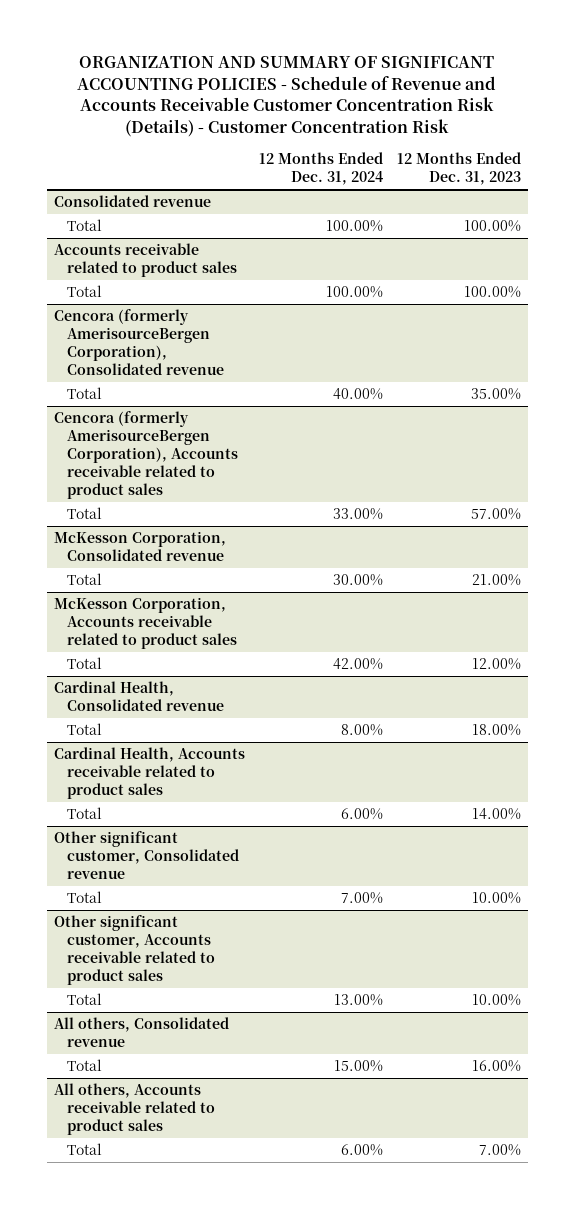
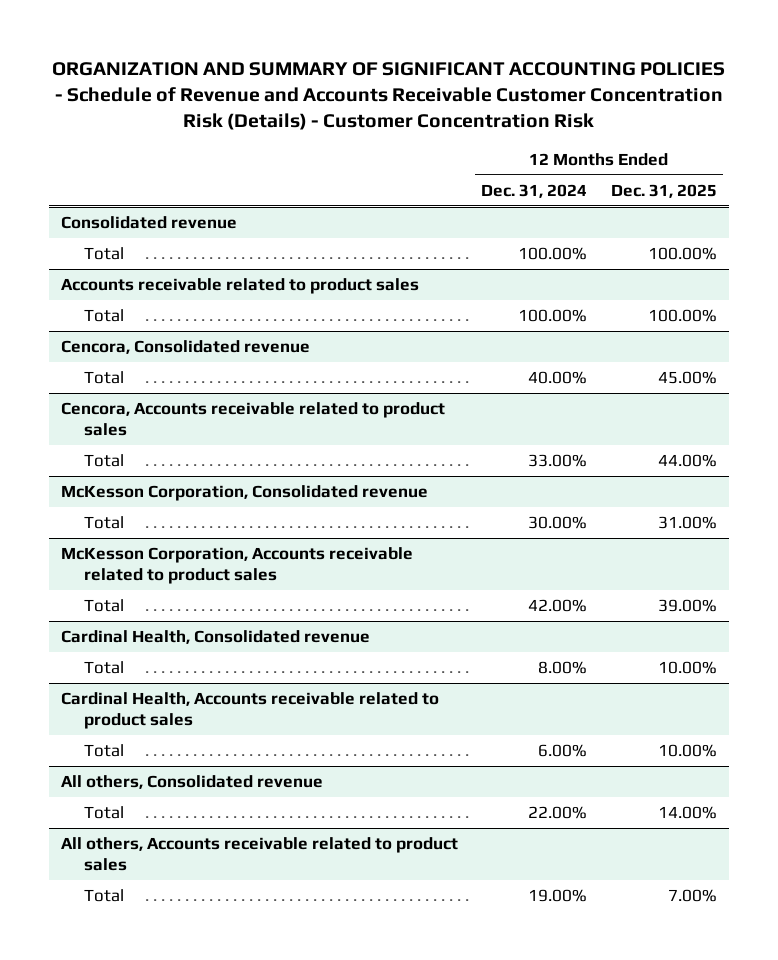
- | 12 Months Ended Dec. 31, 2024 | 12 Months Ended Dec. 31, 2023
+ | 12 Months Ended Dec. 31, 2024 | 12 Months Ended Dec. 31, 2025
- Cencora (formerly AmerisourceBergen Corporation), Consolidated revenue
+ Cencora, Consolidated revenue
- Cencora (formerly AmerisourceBergen Corporation), Accounts receivable related to product sales
+ Cencora, Accounts receivable related to product sales
- Other significant customer, Consolidated revenue
- Total | 7.00% | 10.00%
- Other significant customer, Accounts receivable related to product sales
- Total | 13.00% | 10.00%
@ All others, Consolidated revenue
- Total | 15.00% | 16.00%
+ Total | 22.00% | 14.00%
@ All others, Accounts receivable related to product sales
- Total | 6.00% | 7.00%
+ Total | 19.00% | 7.00%

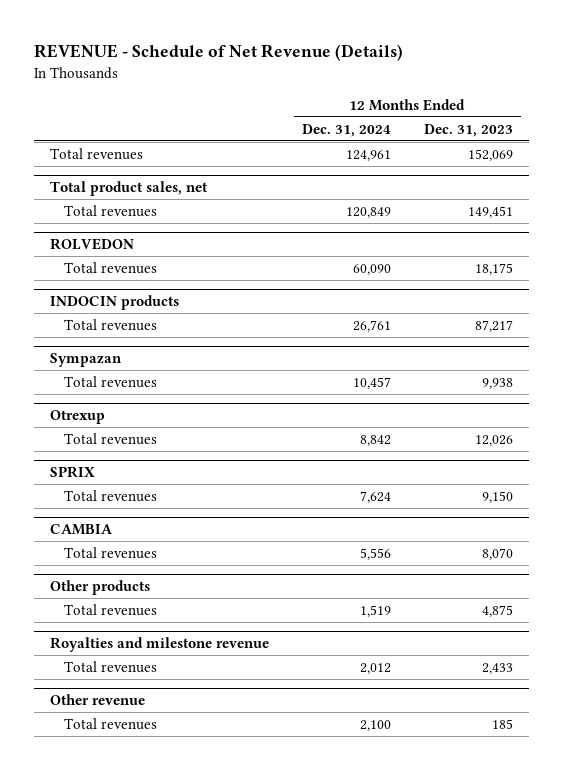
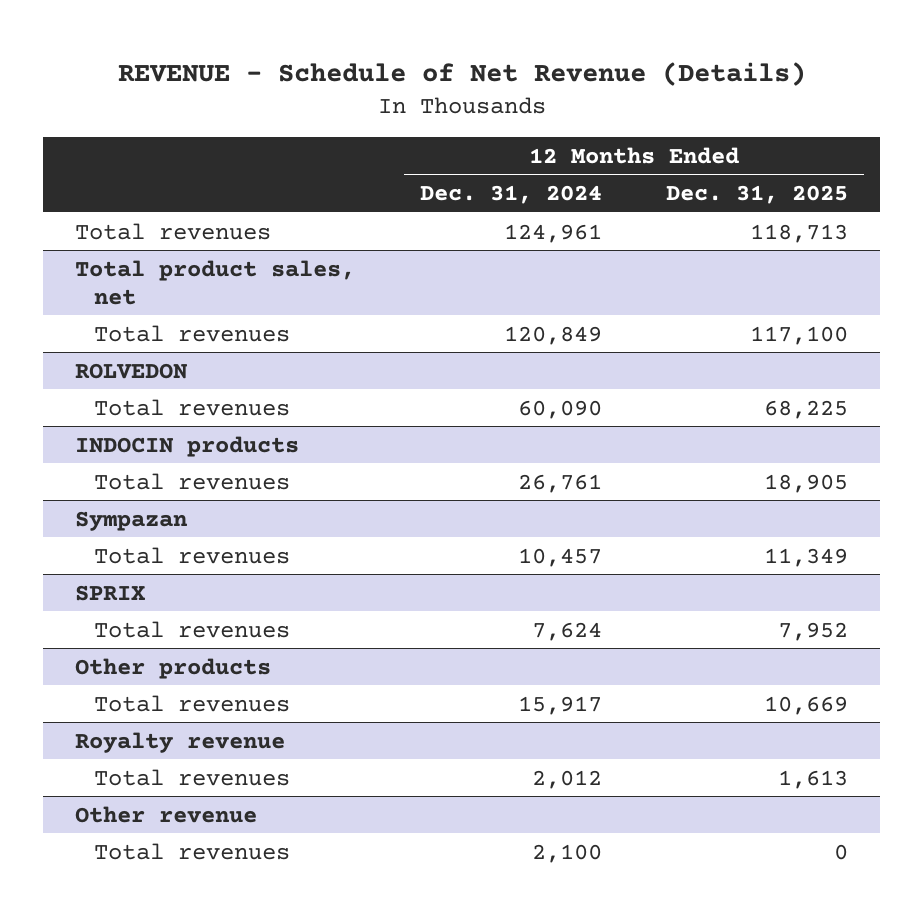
- | 12 Months Ended Dec. 31, 2024 | 12 Months Ended Dec. 31, 2023
+ | 12 Months Ended Dec. 31, 2024 | 12 Months Ended Dec. 31, 2025
- Otrexup
- Total revenues | 8,842 | 12,026
- CAMBIA
- Total revenues | 5,556 | 8,070
@ Other products
- Total revenues | 1,519 | 4,875
- Royalties and milestone revenue
@ Other products
+ Total revenues | 15,917 | 10,669
+ Royalty revenue

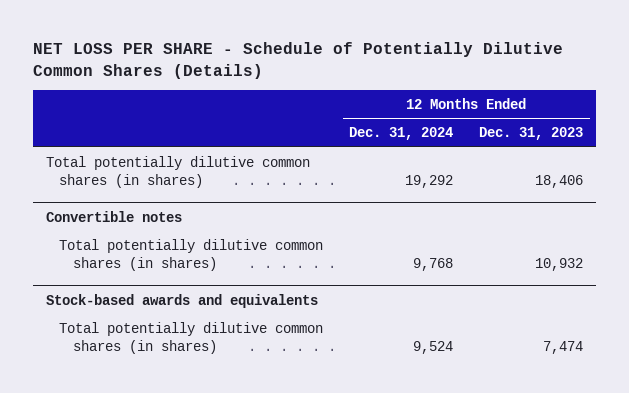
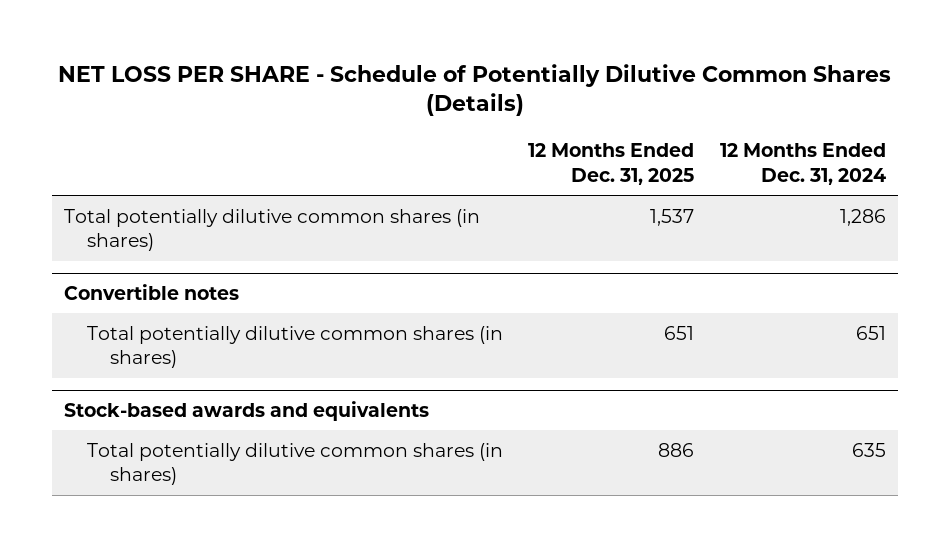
- | 12 Months Ended Dec. 31, 2024 | 12 Months Ended Dec. 31, 2023
+ | 12 Months Ended Dec. 31, 2025 | 12 Months Ended Dec. 31, 2024
- Total potentially dilutive common shares (in shares) | 19,292 | 18,406
+ Total potentially dilutive common shares (in shares) | 1,537 | 1,286
@ Convertible notes
- Total potentially dilutive common shares (in shares) | 9,768 | 10,932
+ Total potentially dilutive common shares (in shares) | 651 | 651
@ Stock-based awards and equivalents
- Total potentially dilutive common shares (in shares) | 9,524 | 7,474
+ Total potentially dilutive common shares (in shares) | 886 | 635

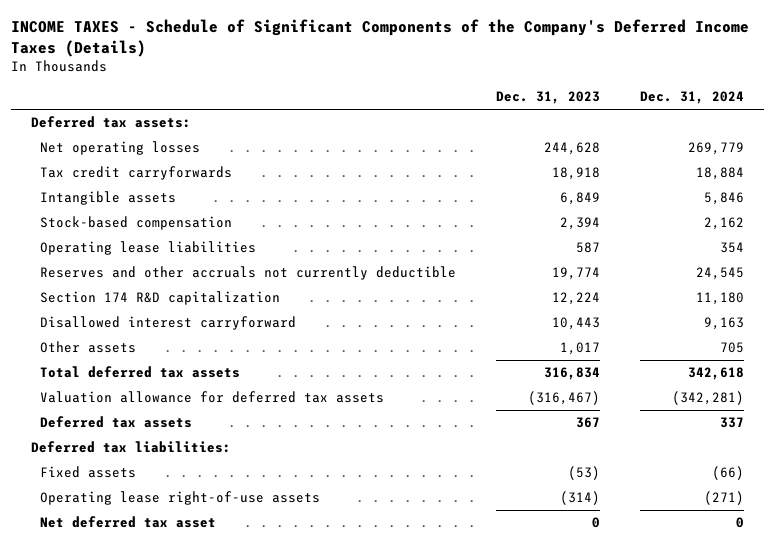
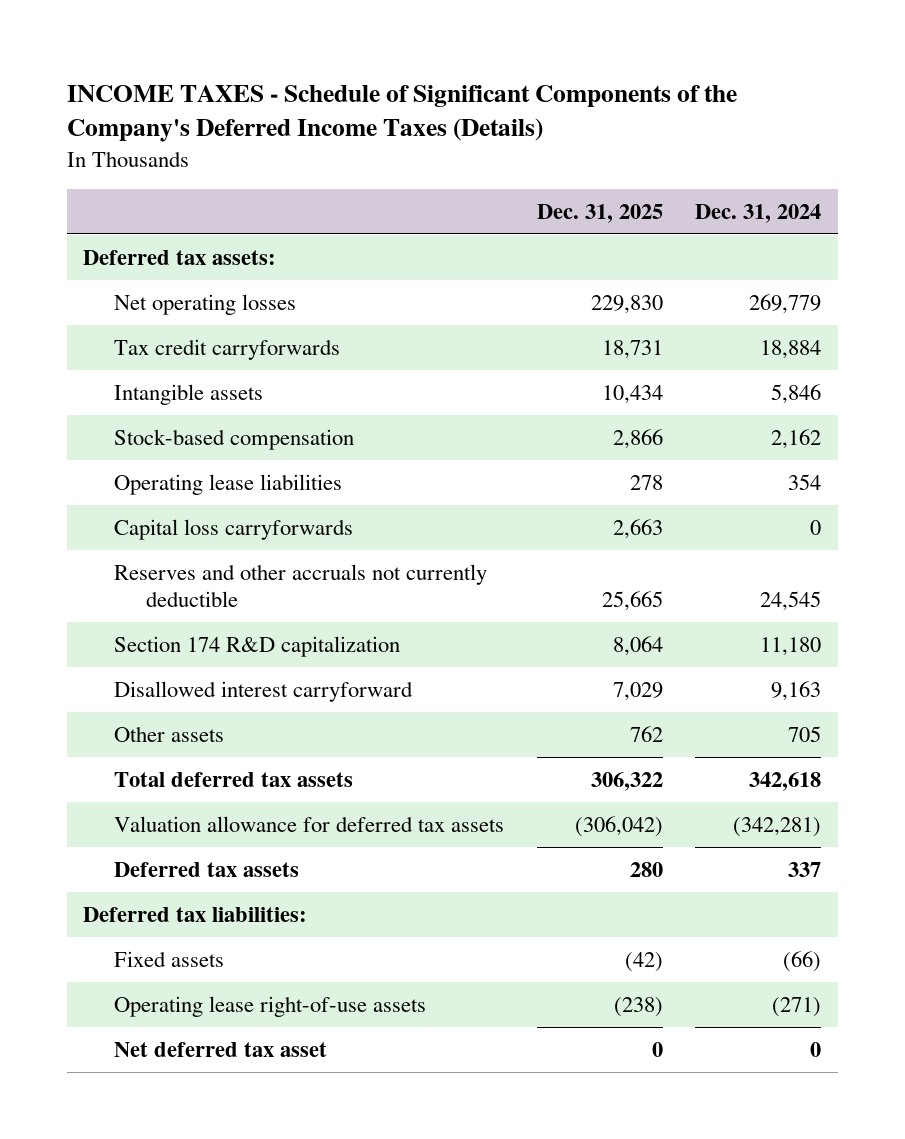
- | Dec. 31, 2023 | Dec. 31, 2024
+ | Dec. 31, 2025 | Dec. 31, 2024
+ Capital loss carryforwards | 2,663 | 0

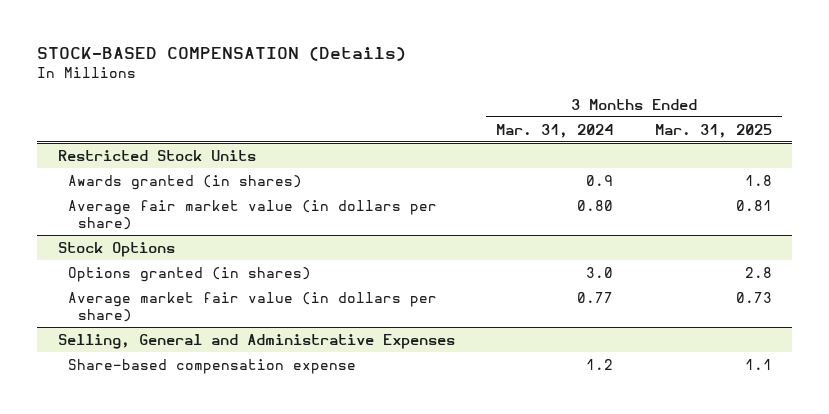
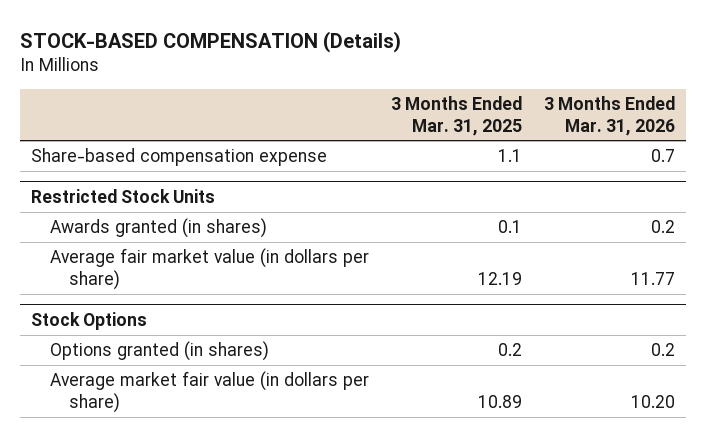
- | 3 Months Ended Mar. 31, 2024 | 3 Months Ended Mar. 31, 2025
+ | 3 Months Ended Mar. 31, 2025 | 3 Months Ended Mar. 31, 2026
+ Share-based compensation expense | 1.1 | 0.7
@ Restricted Stock Units
- Awards granted (in shares) | 0.9 | 1.8
- Average fair market value (in dollars per share) | 0.80 | 0.81
+ Awards granted (in shares) | 0.1 | 0.2
+ Average fair market value (in dollars per share) | 12.19 | 11.77
@ Stock Options
- Options granted (in shares) | 3.0 | 2.8
- Average market fair value (in dollars per share) | 0.77 | 0.73
- Selling, General and Administrative Expenses
- Share-based compensation expense | 1.2 | 1.1
@ Stock Options
+ Options granted (in shares) | 0.2 | 0.2
+ Average market fair value (in dollars per share) | 10.89 | 10.20

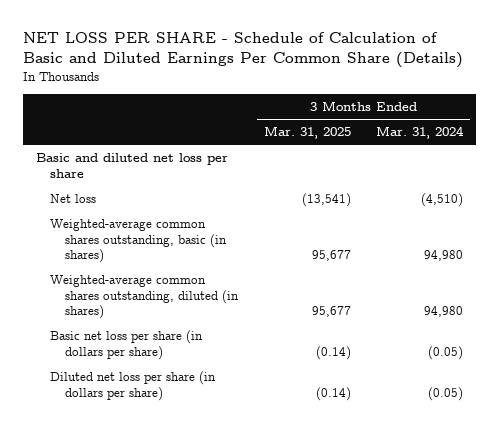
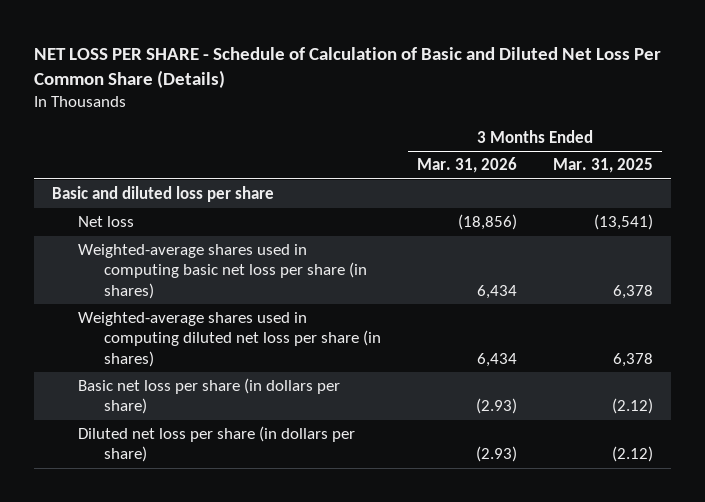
- NET LOSS PER SHARE - Schedule of Calculation of Basic and Diluted Earnings Per Common Share (Details)
+ NET LOSS PER SHARE - Schedule of Calculation of Basic and Diluted Net Loss Per Common Share (Details)
- | 3 Months Ended Mar. 31, 2025 | 3 Months Ended Mar. 31, 2024
+ | 3 Months Ended Mar. 31, 2026 | 3 Months Ended Mar. 31, 2025
- Basic and diluted net loss per share
+ Basic and diluted loss per share
- Weighted-average common shares outstanding, basic (in shares) | 95,677 | 94,980
- Weighted-average common shares outstanding, diluted (in shares) | 95,677 | 94,980
- Basic net loss per share (in dollars per share) | (0.14) | (0.05)
- Diluted net loss per share (in dollars per share) | (0.14) | (0.05)
+ Weighted-average shares used in computing basic net loss per share (in shares) | 6,434 | 6,378
+ Weighted-average shares used in computing diluted net loss per share (in shares) | 6,434 | 6,378
+ Basic net loss per share (in dollars per share) | (2.93) | (2.12)
+ Diluted net loss per share (in dollars per share) | (2.93) | (2.12)

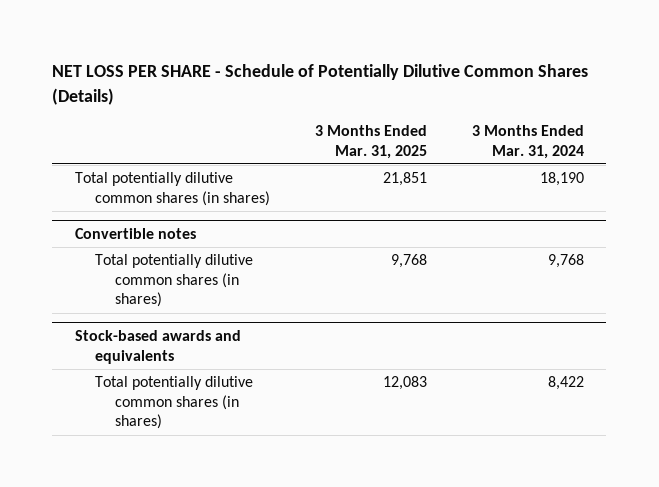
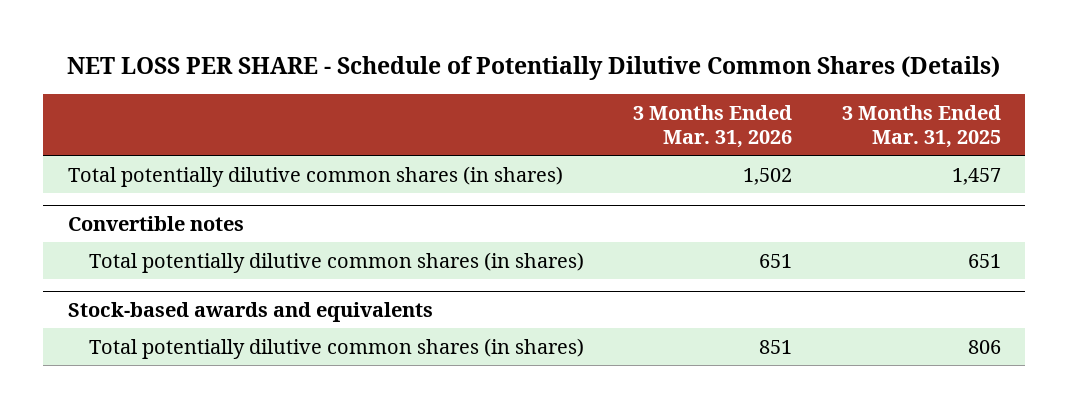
- | 3 Months Ended Mar. 31, 2025 | 3 Months Ended Mar. 31, 2024
+ | 3 Months Ended Mar. 31, 2026 | 3 Months Ended Mar. 31, 2025
- Total potentially dilutive common shares (in shares) | 21,851 | 18,190
+ Total potentially dilutive common shares (in shares) | 1,502 | 1,457
@ Convertible notes
- Total potentially dilutive common shares (in shares) | 9,768 | 9,768
+ Total potentially dilutive common shares (in shares) | 651 | 651
@ Stock-based awards and equivalents
- Total potentially dilutive common shares (in shares) | 12,083 | 8,422
+ Total potentially dilutive common shares (in shares) | 851 | 806

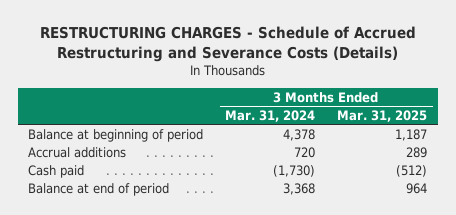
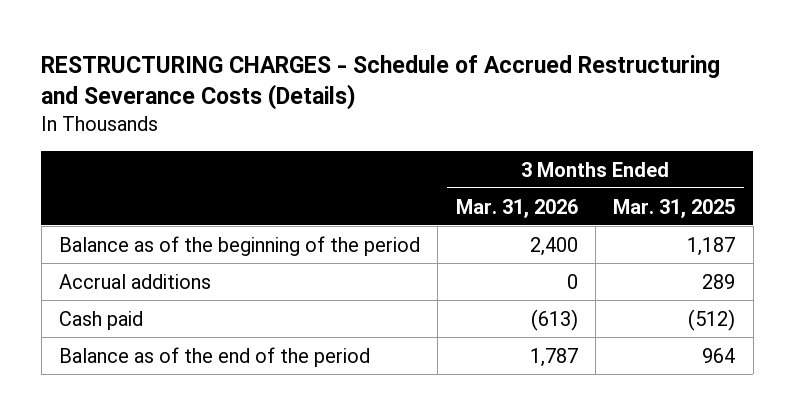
- | 3 Months Ended Mar. 31, 2024 | 3 Months Ended Mar. 31, 2025
+ | 3 Months Ended Mar. 31, 2026 | 3 Months Ended Mar. 31, 2025
- Balance at beginning of period | 4,378 | 1,187
+ Balance as of the beginning of the period | 2,400 | 1,187
- Balance at end of period | 3,368 | 964
+ Balance as of the end of the period | 1,787 | 964

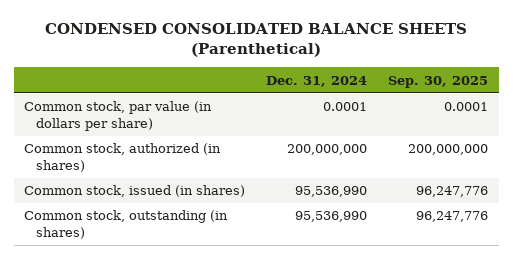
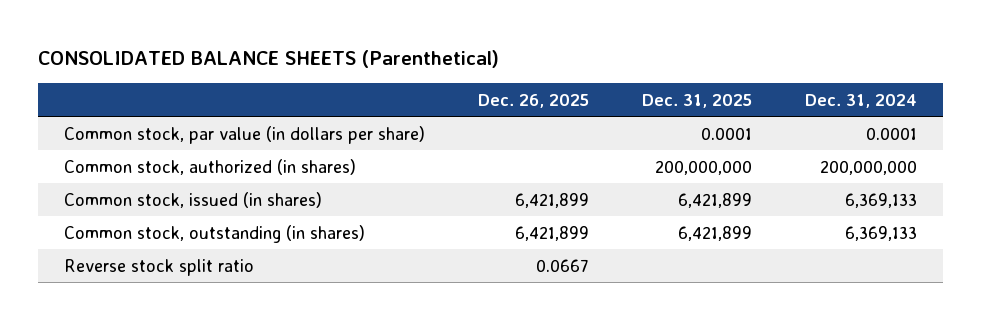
- CONDENSED CONSOLIDATED BALANCE SHEETS (Parenthetical)
+ CONSOLIDATED BALANCE SHEETS (Parenthetical)
- | Dec. 31, 2024 | Sep. 30, 2025
+ | Dec. 26, 2025 | Dec. 31, 2025 | Dec. 31, 2024
- Common stock, issued (in shares) | 95,536,990 | 96,247,776
- Common stock, outstanding (in shares) | 95,536,990 | 96,247,776
+ Common stock, issued (in shares) | 6,421,899 | 6,421,899 | 6,369,133
+ Common stock, outstanding (in shares) | 6,421,899 | 6,421,899 | 6,369,133
+ Reverse stock split ratio | 0.0667 | |

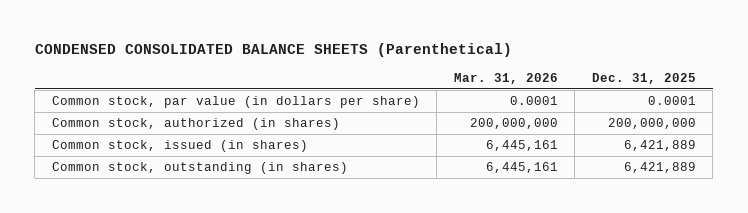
- CONSOLIDATED BALANCE SHEETS (Parenthetical)
+ CONDENSED CONSOLIDATED BALANCE SHEETS (Parenthetical)
- | Dec. 26, 2025 | Dec. 31, 2025 | Dec. 31, 2024
+ | Mar. 31, 2026 | Dec. 31, 2025
- Common stock, issued (in shares) | 6,421,899 | 6,421,899 | 6,369,133
- Common stock, outstanding (in shares) | 6,421,899 | 6,421,899 | 6,369,133
- Reverse stock split ratio | 0.0667 | |
+ Common stock, issued (in shares) | 6,445,161 | 6,421,889
+ Common stock, outstanding (in shares) | 6,445,161 | 6,421,889

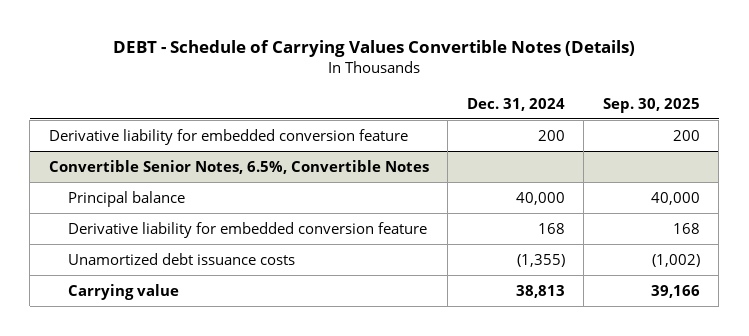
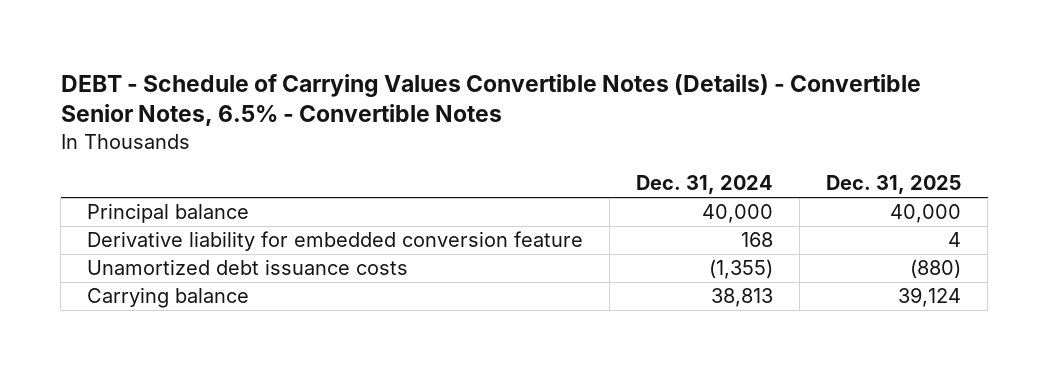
- DEBT - Schedule of Carrying Values Convertible Notes (Details)
+ DEBT - Schedule of Carrying Values Convertible Notes (Details) - Convertible Senior Notes, 6.5% - Convertible Notes
- | Dec. 31, 2024 | Sep. 30, 2025
+ | Dec. 31, 2024 | Dec. 31, 2025
- Derivative liability for embedded conversion feature | 200 | 200
- Convertible Senior Notes, 6.5%, Convertible Notes
- Carrying value | 38,813 | 39,166
+ Carrying balance | 38,813 | 39,124

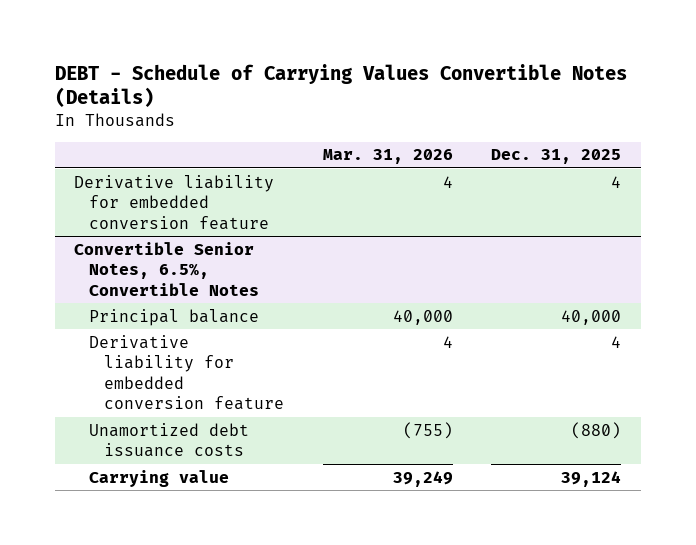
- DEBT - Schedule of Carrying Values Convertible Notes (Details) - Convertible Senior Notes, 6.5% - Convertible Notes
+ DEBT - Schedule of Carrying Values Convertible Notes (Details)
- | Dec. 31, 2024 | Dec. 31, 2025
+ | Mar. 31, 2026 | Dec. 31, 2025
+ Derivative liability for embedded conversion feature | 4 | 4
+ Convertible Senior Notes, 6.5%, Convertible Notes
- Carrying balance | 38,813 | 39,124
+ Carrying value | 39,249 | 39,124

